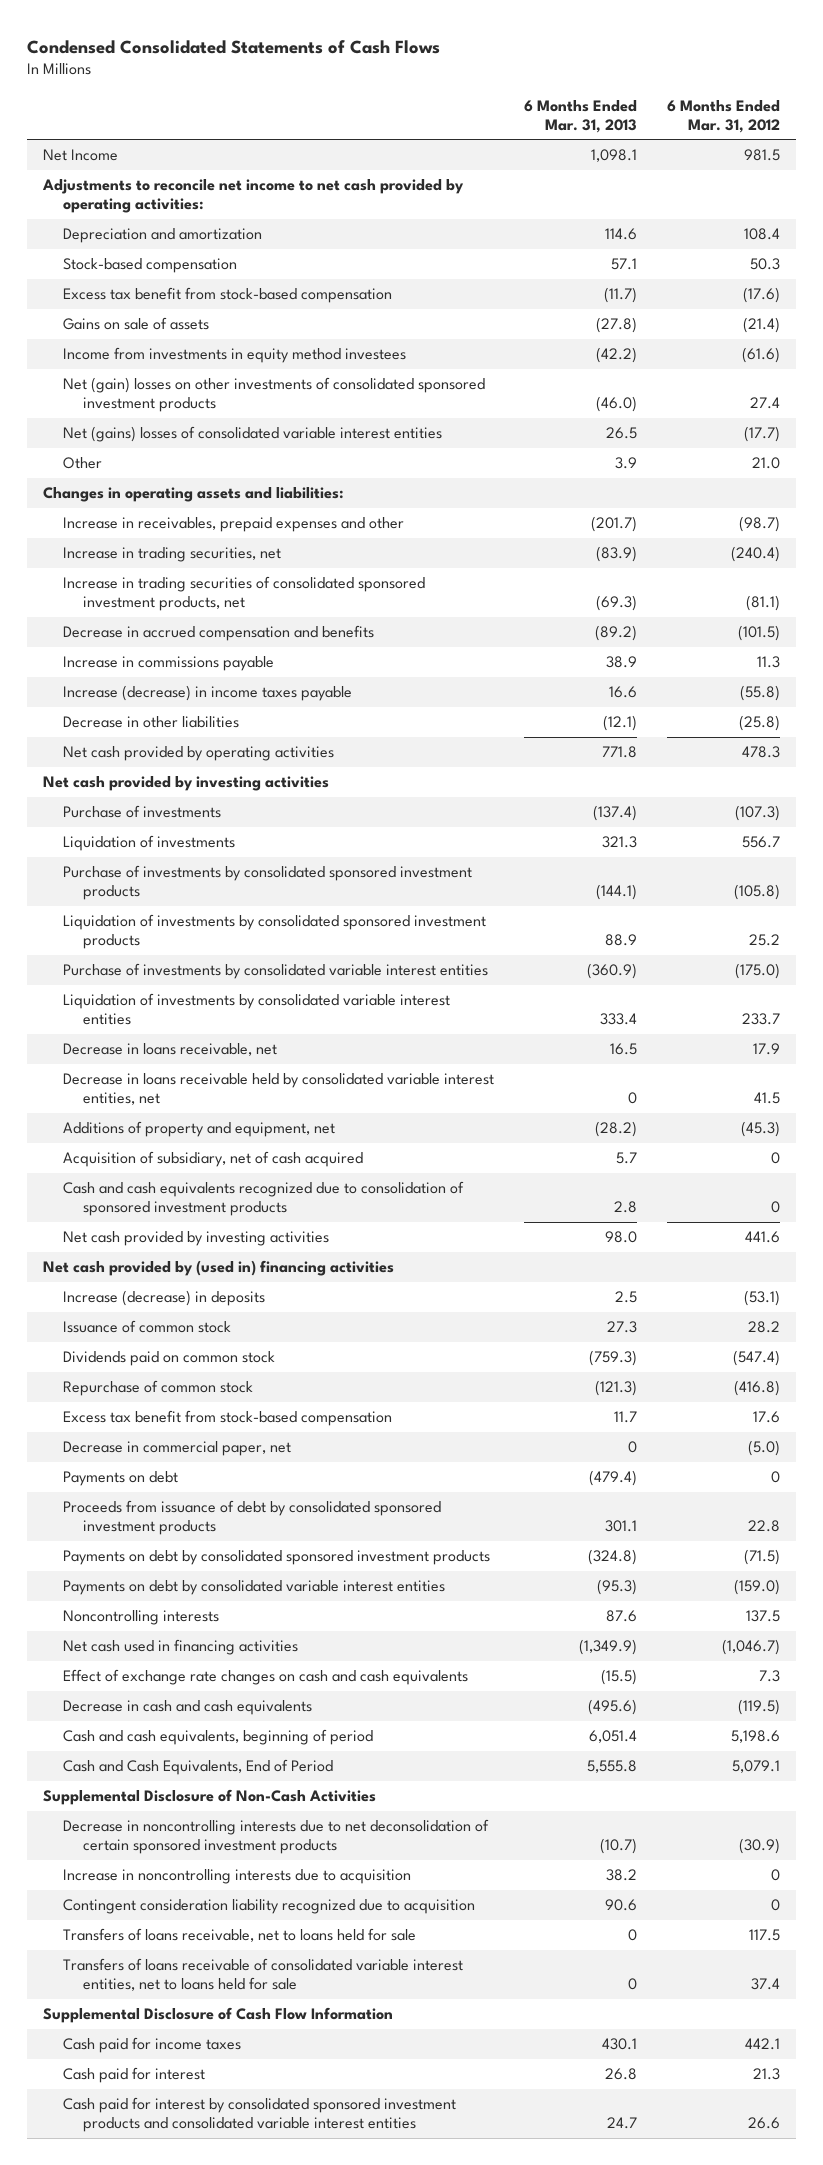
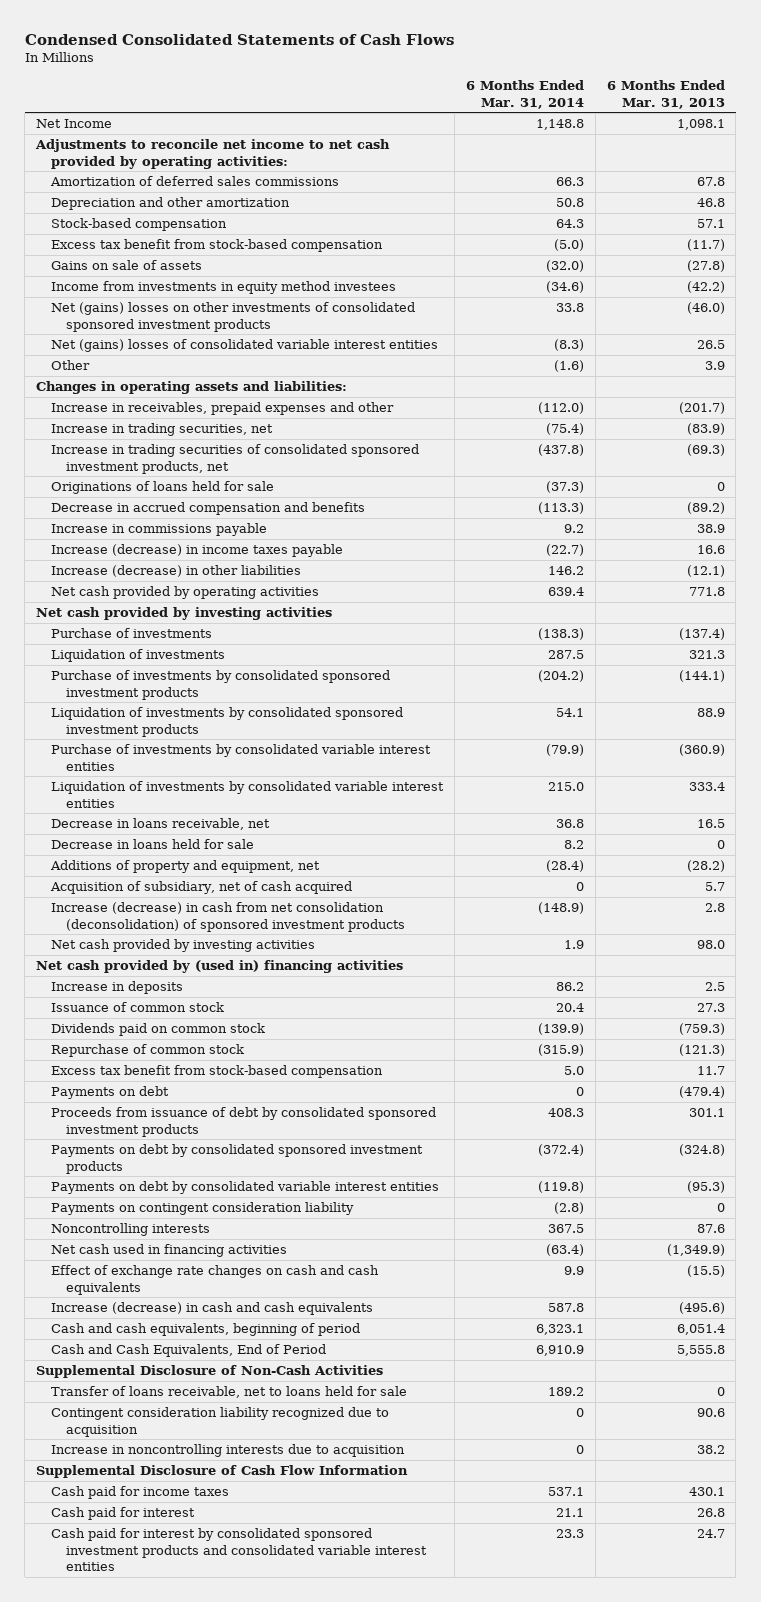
- | 6 Months Ended Mar. 31, 2013 | 6 Months Ended Mar. 31, 2012
+ | 6 Months Ended Mar. 31, 2014 | 6 Months Ended Mar. 31, 2013
- Depreciation and amortization | 114.6 | 108.4
+ Amortization of deferred sales commissions | 66.3 | 67.8
+ Depreciation and other amortization | 50.8 | 46.8
- Net (gain) losses on other investments of consolidated sponsored investment products | (46.0) | 27.4
+ Net (gains) losses on other investments of consolidated sponsored investment products | 33.8 | (46.0)
+ Originations of loans held for sale | (37.3) | 0
- Decrease in other liabilities | (12.1) | (25.8)
+ Increase (decrease) in other liabilities | 146.2 | (12.1)
- Decrease in loans receivable held by consolidated variable interest entities, net | 0 | 41.5
+ Decrease in loans held for sale | 8.2 | 0
- Cash and cash equivalents recognized due to consolidation of sponsored investment products | 2.8 | 0
+ Increase (decrease) in cash from net consolidation (deconsolidation) of sponsored investment products | (148.9) | 2.8
- Increase (decrease) in deposits | 2.5 | (53.1)
+ Increase in deposits | 86.2 | 2.5
- Decrease in commercial paper, net | 0 | (5.0)
+ Payments on contingent consideration liability | (2.8) | 0
- Decrease in cash and cash equivalents | (495.6) | (119.5)
+ Increase (decrease) in cash and cash equivalents | 587.8 | (495.6)
- Decrease in noncontrolling interests due to net deconsolidation of certain sponsored investment products | (10.7) | (30.9)
+ Transfer of loans receivable, net to loans held for sale | 189.2 | 0
- Transfers of loans receivable, net to loans held for sale | 0 | 117.5
- Transfers of loans receivable of consolidated variable interest entities, net to loans held for sale | 0 | 37.4
moved down: Increase in noncontrolling interests due to acquisition | 0 | 38.2

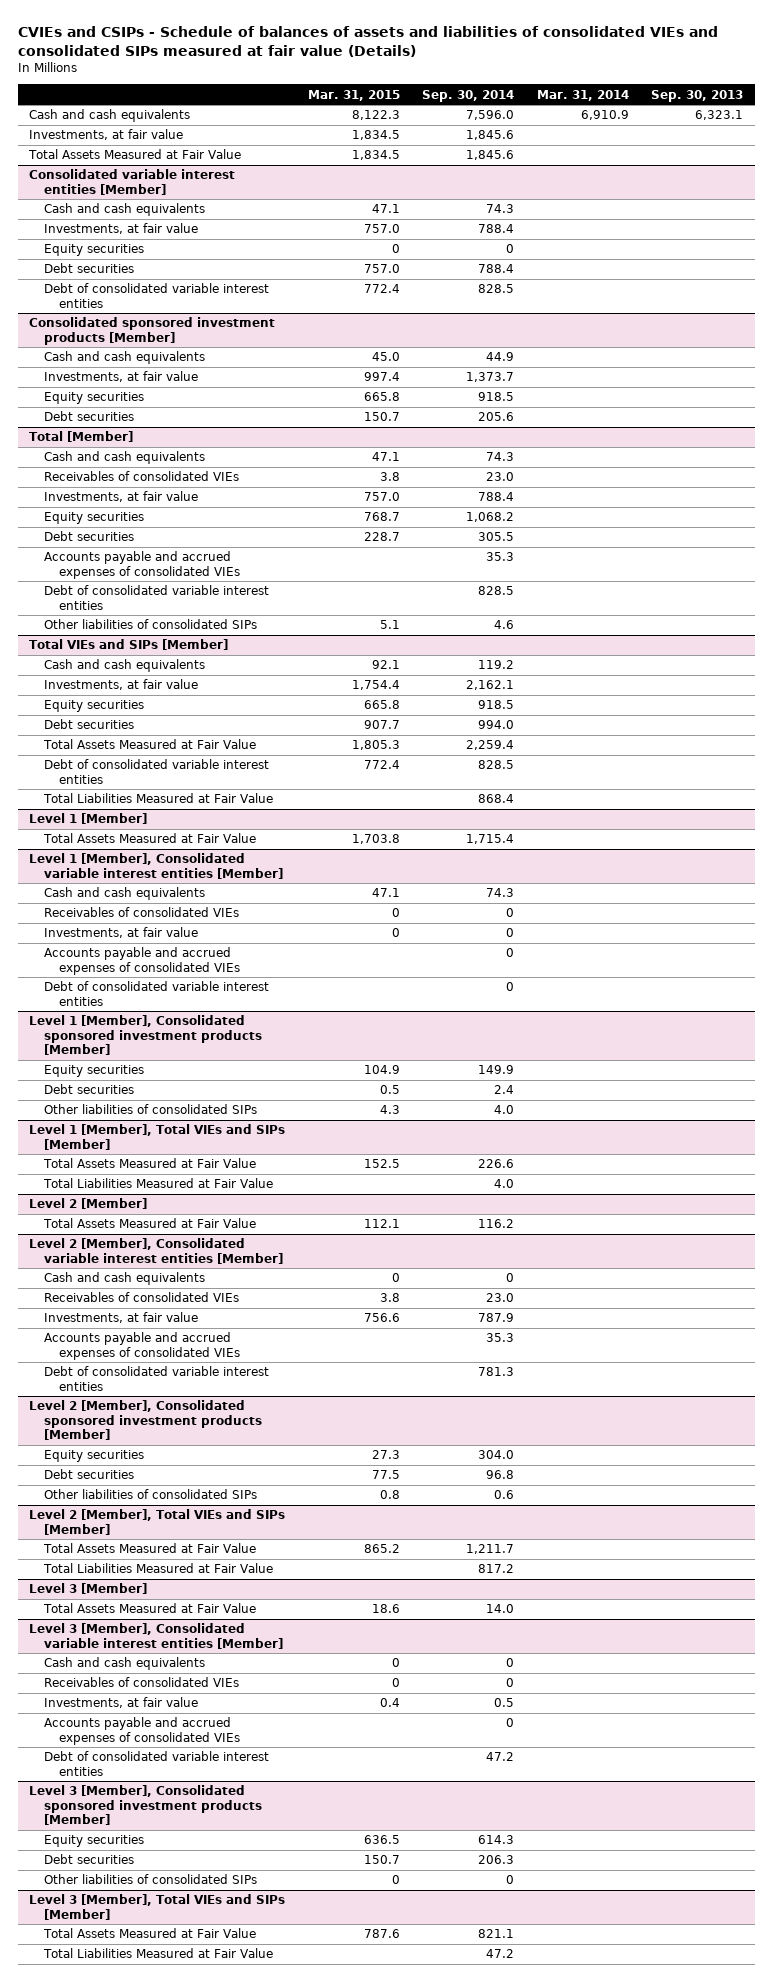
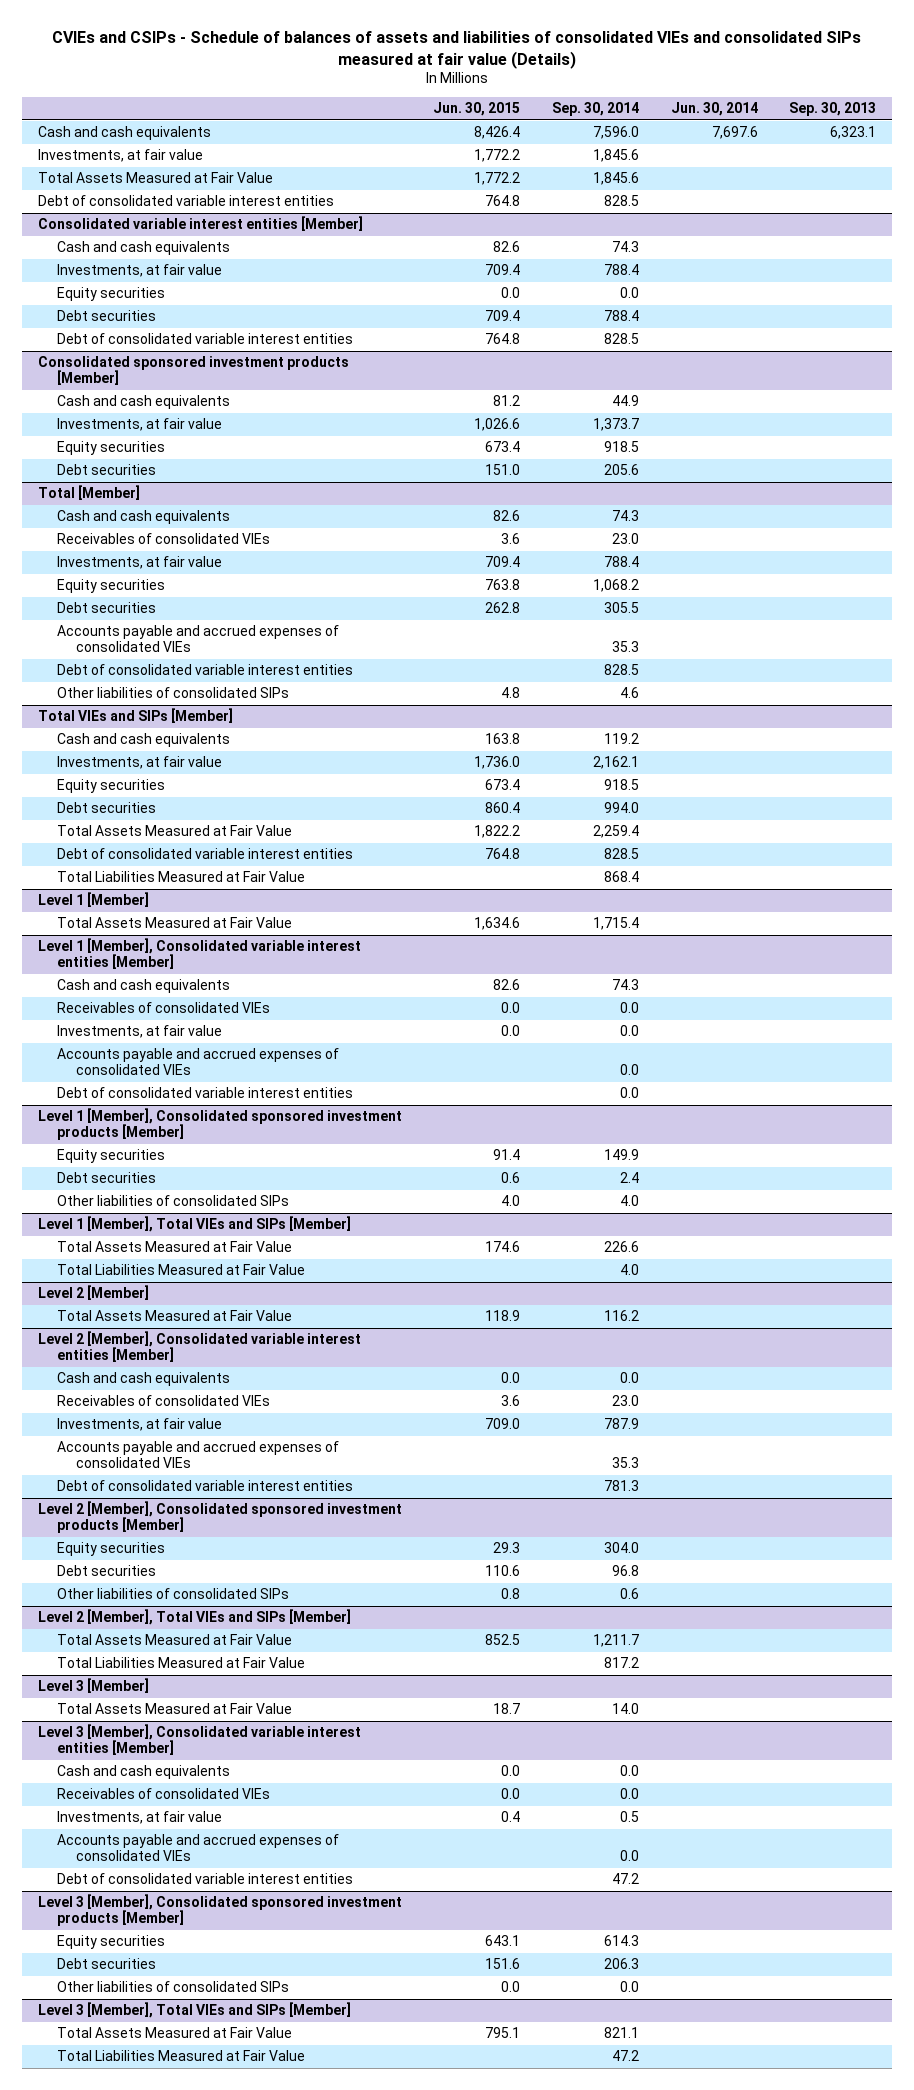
- | Mar. 31, 2015 | Sep. 30, 2014 | Mar. 31, 2014 | Sep. 30, 2013
+ | Jun. 30, 2015 | Sep. 30, 2014 | Jun. 30, 2014 | Sep. 30, 2013
+ Debt of consolidated variable interest entities | 764.8 | 828.5 | |
@ Consolidated variable interest entities [Member]
- Equity securities | 0 | 0 | |
+ Equity securities | 0.0 | 0.0 | |
@ Level 1 [Member], Consolidated variable interest entities [Member]
- Receivables of consolidated VIEs | 0 | 0 | |
- Investments, at fair value | 0 | 0 | |
- Accounts payable and accrued expenses of consolidated VIEs | | 0 | |
- Debt of consolidated variable interest entities | | 0 | |
+ Receivables of consolidated VIEs | 0.0 | 0.0 | |
+ Investments, at fair value | 0.0 | 0.0 | |
+ Accounts payable and accrued expenses of consolidated VIEs | | 0.0 | |
+ Debt of consolidated variable interest entities | | 0.0 | |
@ Level 2 [Member], Consolidated variable interest entities [Member]
- Cash and cash equivalents | 0 | 0 | |
+ Cash and cash equivalents | 0.0 | 0.0 | |
@ Level 3 [Member], Consolidated variable interest entities [Member]
- Cash and cash equivalents | 0 | 0 | |
- Receivables of consolidated VIEs | 0 | 0 | |
+ Cash and cash equivalents | 0.0 | 0.0 | |
+ Receivables of consolidated VIEs | 0.0 | 0.0 | |
- Accounts payable and accrued expenses of consolidated VIEs | | 0 | |
+ Accounts payable and accrued expenses of consolidated VIEs | | 0.0 | |
@ Level 3 [Member], Consolidated sponsored investment products [Member]
- Other liabilities of consolidated SIPs | 0 | 0 | |
+ Other liabilities of consolidated SIPs | 0.0 | 0.0 | |

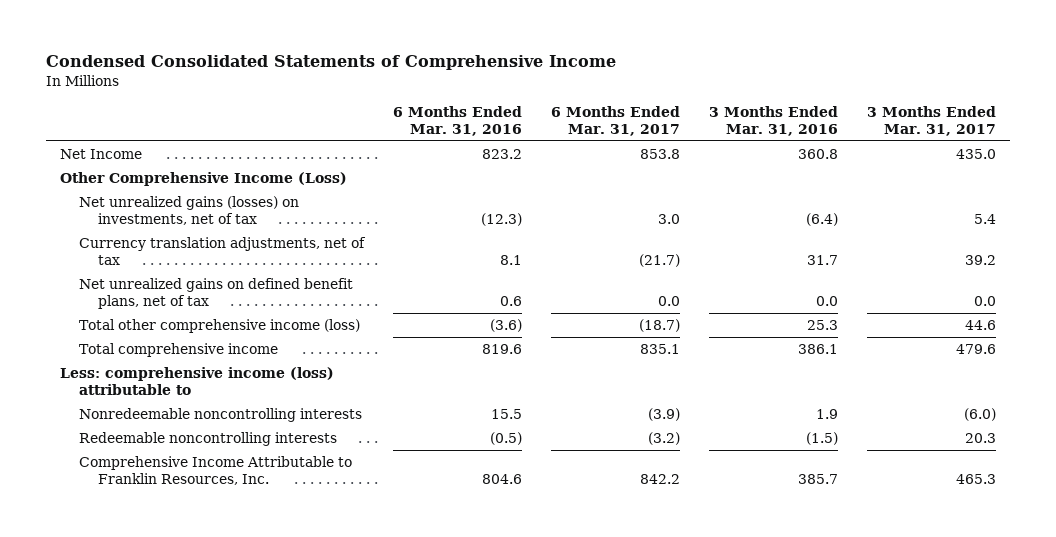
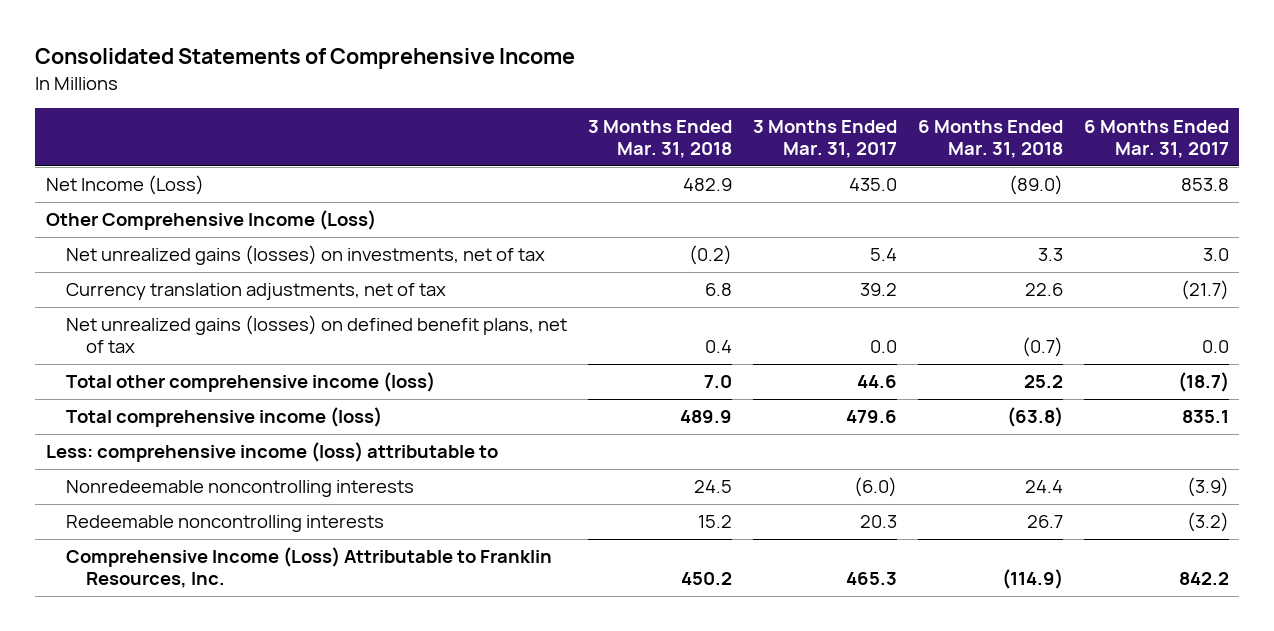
- Condensed Consolidated Statements of Comprehensive Income
+ Consolidated Statements of Comprehensive Income
- | 6 Months Ended Mar. 31, 2016 | 6 Months Ended Mar. 31, 2017 | 3 Months Ended Mar. 31, 2016 | 3 Months Ended Mar. 31, 2017
+ | 3 Months Ended Mar. 31, 2018 | 3 Months Ended Mar. 31, 2017 | 6 Months Ended Mar. 31, 2018 | 6 Months Ended Mar. 31, 2017
- Net Income | 823.2 | 853.8 | 360.8 | 435.0
+ Net Income (Loss) | 482.9 | 435.0 | (89.0) | 853.8
- Net unrealized gains on defined benefit plans, net of tax | 0.6 | 0.0 | 0.0 | 0.0
+ Net unrealized gains (losses) on defined benefit plans, net of tax | 0.4 | 0.0 | (0.7) | 0.0
- Total comprehensive income | 819.6 | 835.1 | 386.1 | 479.6
+ Total comprehensive income (loss) | 489.9 | 479.6 | (63.8) | 835.1
- Comprehensive Income Attributable to Franklin Resources, Inc. | 804.6 | 842.2 | 385.7 | 465.3
+ Comprehensive Income (Loss) Attributable to Franklin Resources, Inc. | 450.2 | 465.3 | (114.9) | 842.2

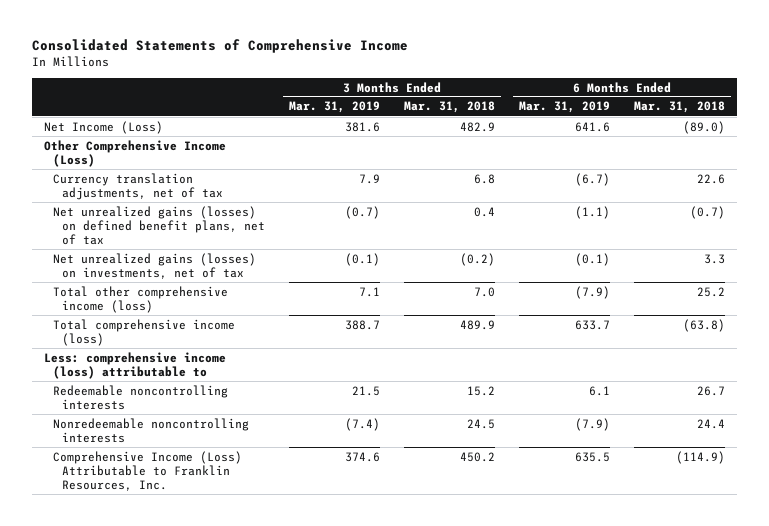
- | 3 Months Ended Mar. 31, 2018 | 3 Months Ended Mar. 31, 2017 | 6 Months Ended Mar. 31, 2018 | 6 Months Ended Mar. 31, 2017
+ | 3 Months Ended Mar. 31, 2019 | 3 Months Ended Mar. 31, 2018 | 6 Months Ended Mar. 31, 2019 | 6 Months Ended Mar. 31, 2018
moved down: Net unrealized gains (losses) on investments, net of tax | (0.1) | (0.2) | (0.1) | 3.3
moved down: Nonredeemable noncontrolling interests | (7.4) | 24.5 | (7.9) | 24.4

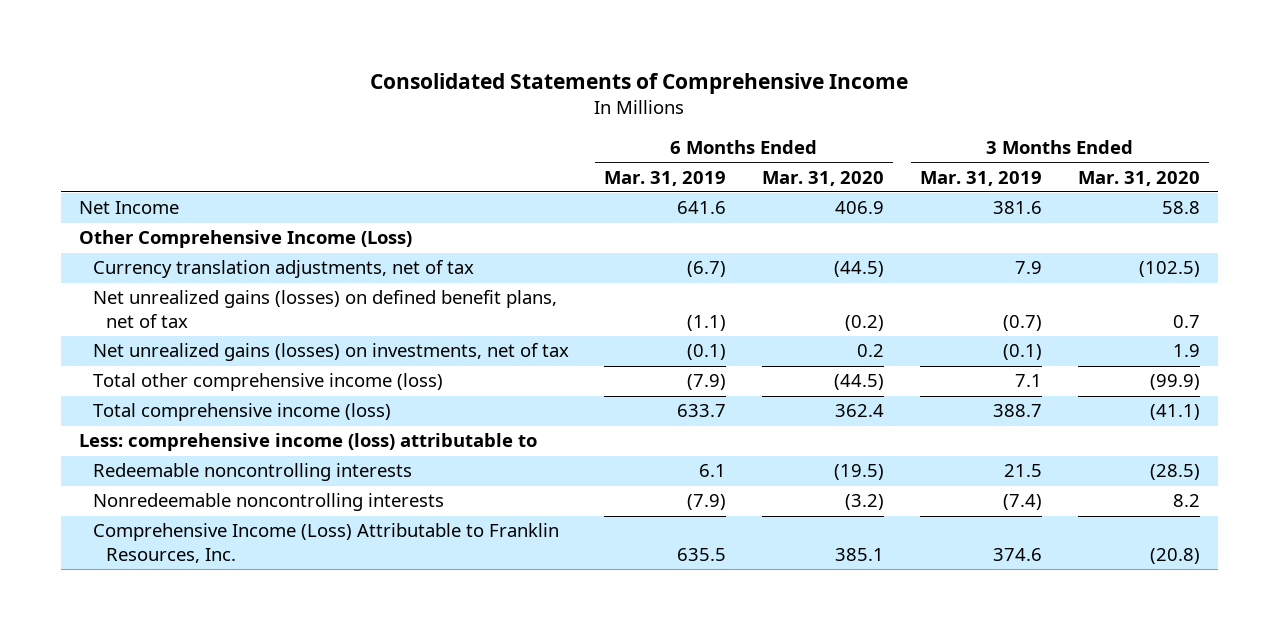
- | 3 Months Ended Mar. 31, 2019 | 3 Months Ended Mar. 31, 2018 | 6 Months Ended Mar. 31, 2019 | 6 Months Ended Mar. 31, 2018
+ | 6 Months Ended Mar. 31, 2019 | 6 Months Ended Mar. 31, 2020 | 3 Months Ended Mar. 31, 2019 | 3 Months Ended Mar. 31, 2020
- Net Income (Loss) | 381.6 | 482.9 | 641.6 | (89.0)
+ Net Income | 641.6 | 406.9 | 381.6 | 58.8

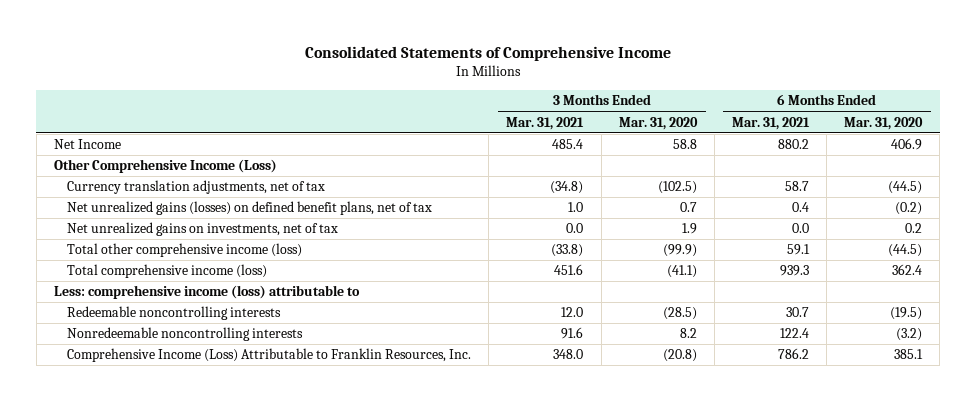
- | 6 Months Ended Mar. 31, 2019 | 6 Months Ended Mar. 31, 2020 | 3 Months Ended Mar. 31, 2019 | 3 Months Ended Mar. 31, 2020
+ | 3 Months Ended Mar. 31, 2021 | 3 Months Ended Mar. 31, 2020 | 6 Months Ended Mar. 31, 2021 | 6 Months Ended Mar. 31, 2020
- Net unrealized gains (losses) on investments, net of tax | (0.1) | 0.2 | (0.1) | 1.9
+ Net unrealized gains on investments, net of tax | 0.0 | 1.9 | 0.0 | 0.2

